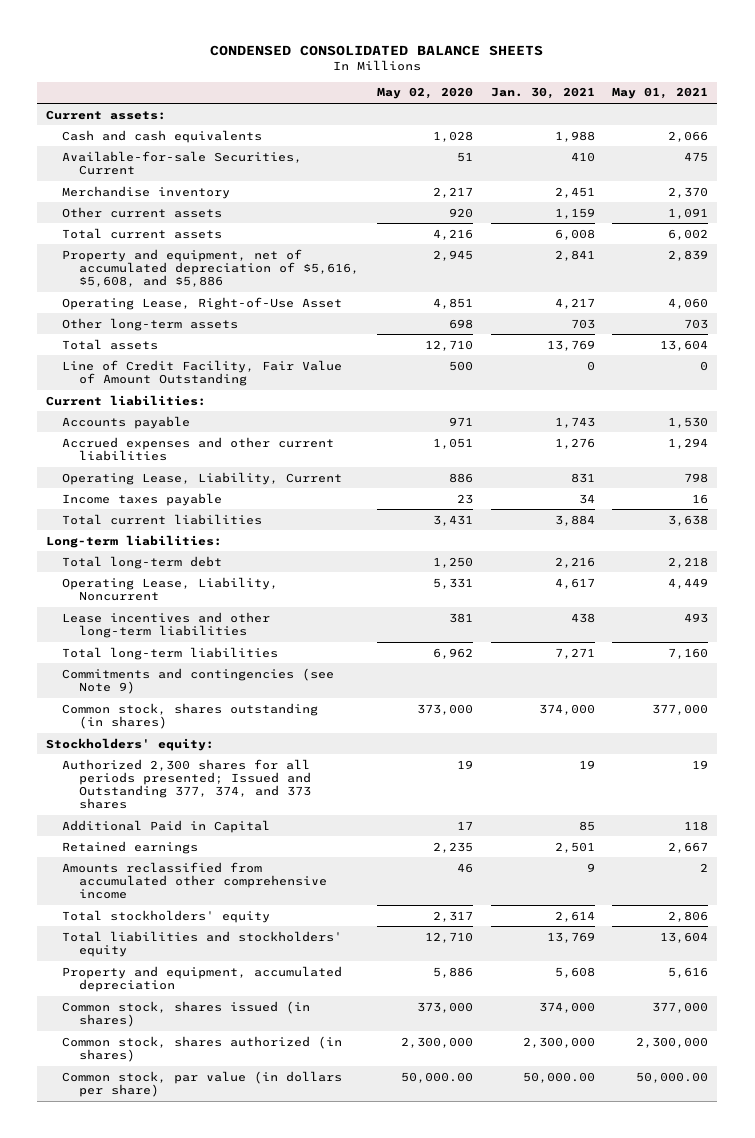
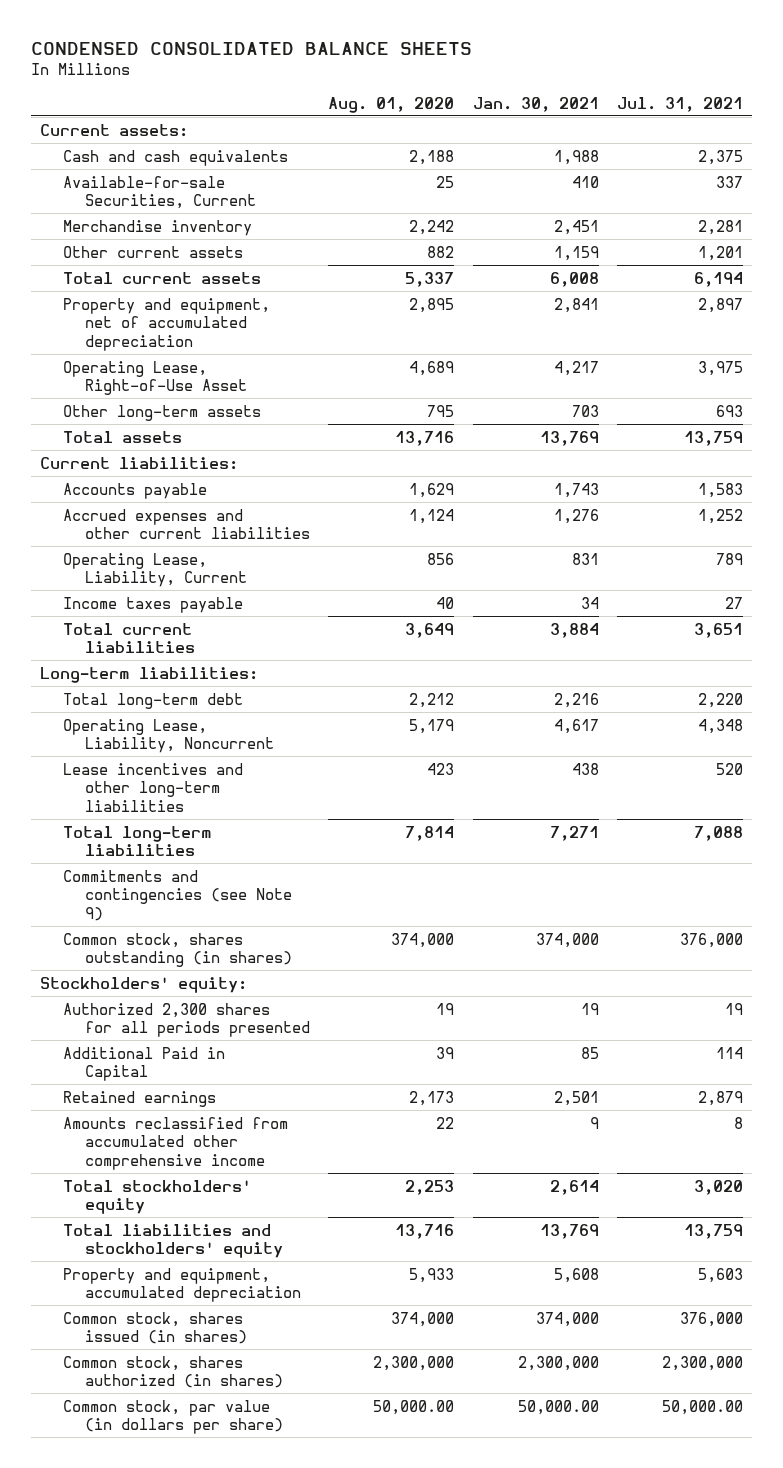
- | May 02, 2020 | Jan. 30, 2021 | May 01, 2021
+ | Aug. 01, 2020 | Jan. 30, 2021 | Jul. 31, 2021
- Property and equipment, net of accumulated depreciation of $5,616, $5,608, and $5,886 | 2,945 | 2,841 | 2,839
+ Property and equipment, net of accumulated depreciation | 2,895 | 2,841 | 2,897
- Line of Credit Facility, Fair Value of Amount Outstanding | 500 | 0 | 0
- Authorized 2,300 shares for all periods presented; Issued and Outstanding 377, 374, and 373 shares | 19 | 19 | 19
+ Authorized 2,300 shares for all periods presented | 19 | 19 | 19

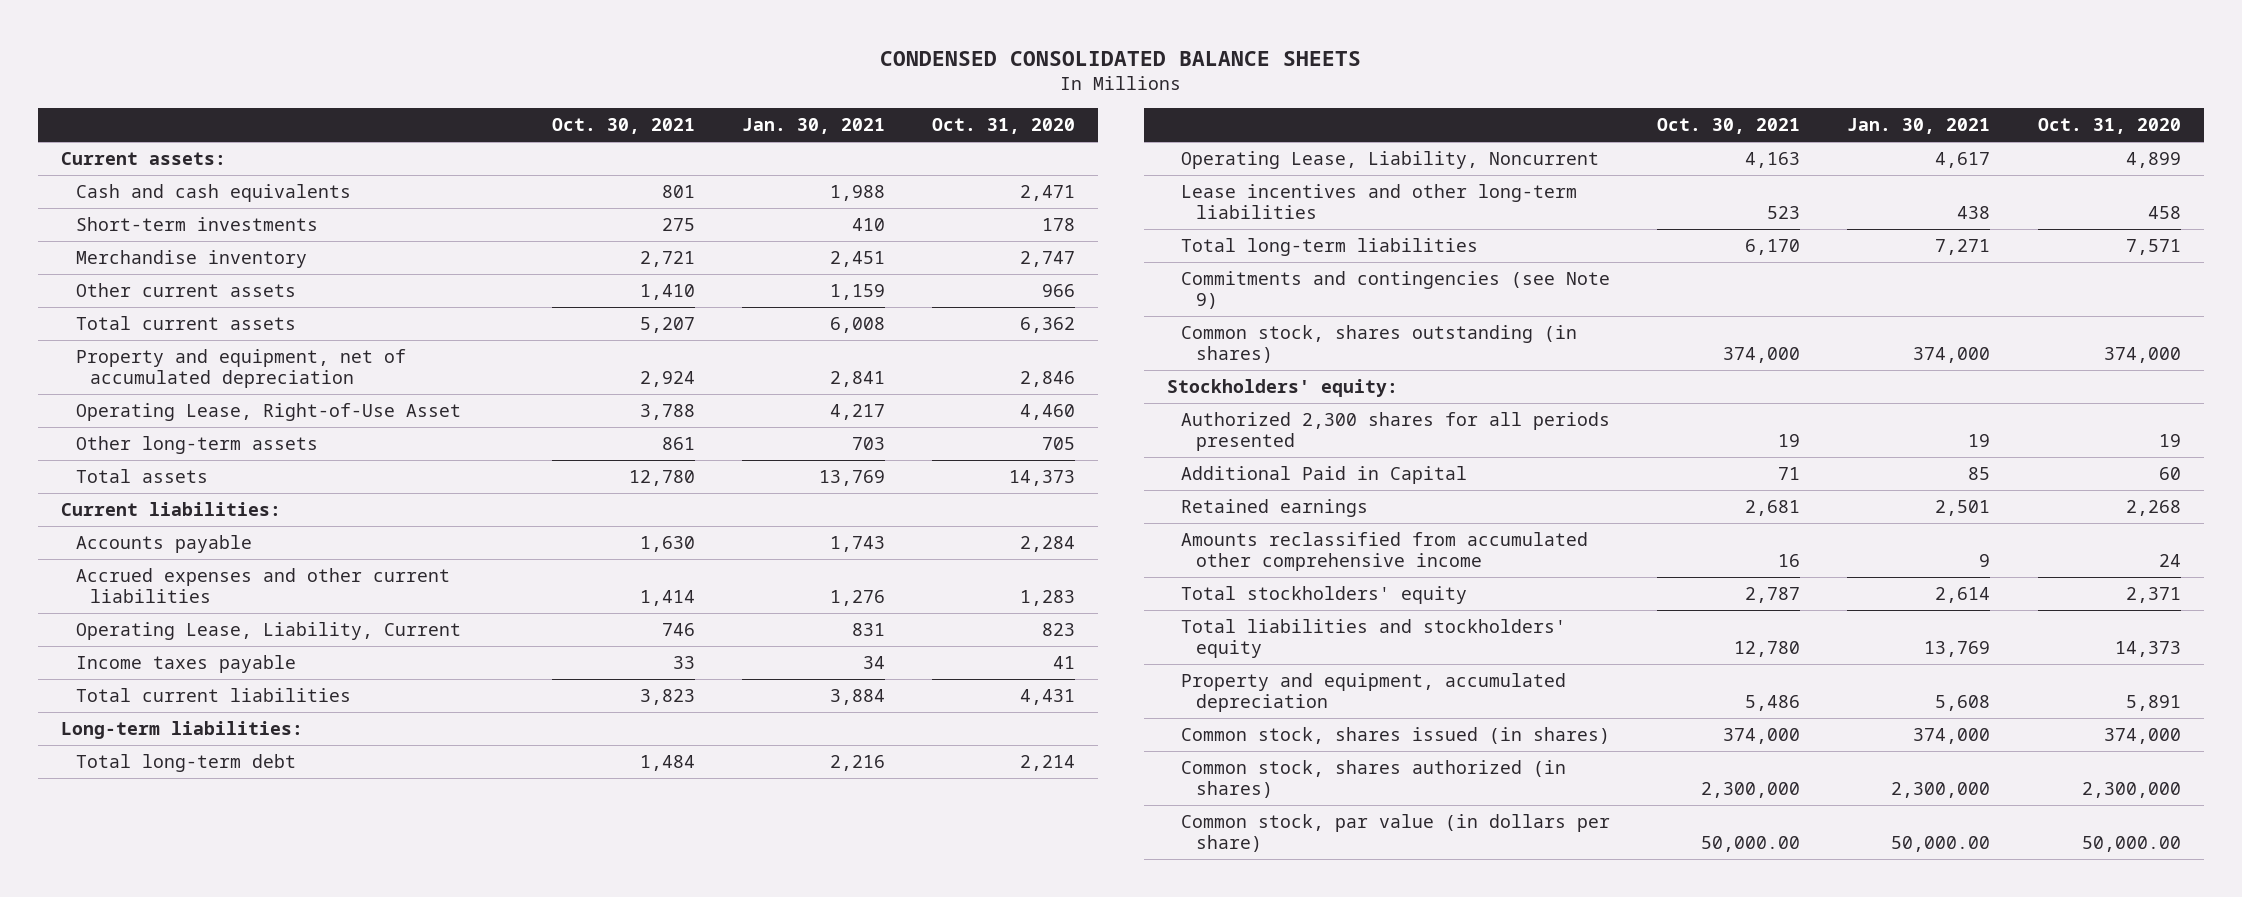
- | Aug. 01, 2020 | Jan. 30, 2021 | Jul. 31, 2021
+ | Oct. 30, 2021 | Jan. 30, 2021 | Oct. 31, 2020
- Available-for-sale Securities, Current | 25 | 410 | 337
+ Short-term investments | 275 | 410 | 178

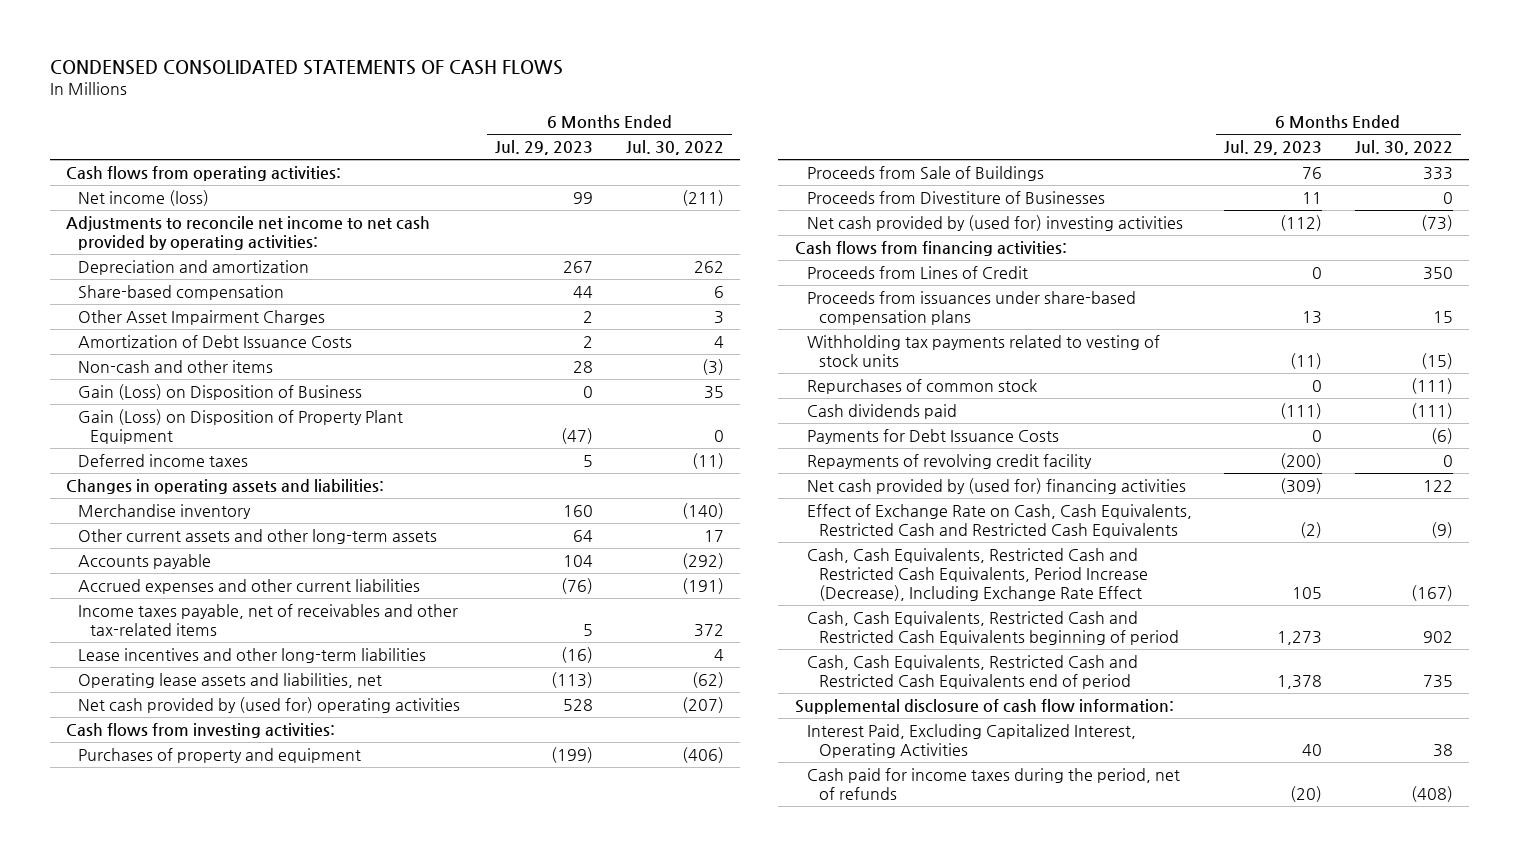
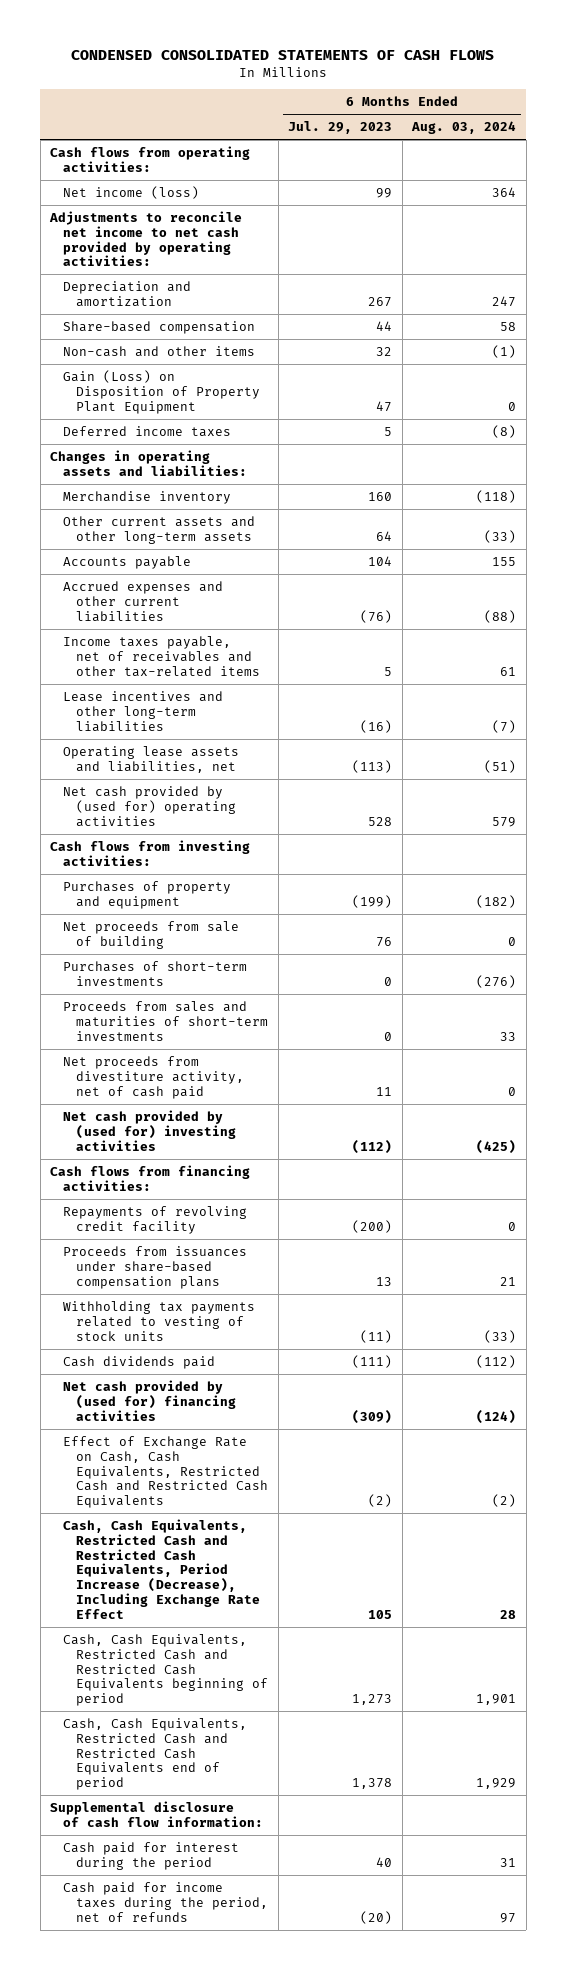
- | 6 Months Ended Jul. 29, 2023 | 6 Months Ended Jul. 30, 2022
+ | 6 Months Ended Jul. 29, 2023 | 6 Months Ended Aug. 03, 2024
- Other Asset Impairment Charges | 2 | 3
- Amortization of Debt Issuance Costs | 2 | 4
- Non-cash and other items | 28 | (3)
- Gain (Loss) on Disposition of Business | 0 | 35
- Gain (Loss) on Disposition of Property Plant Equipment | (47) | 0
+ Non-cash and other items | 32 | (1)
+ Gain (Loss) on Disposition of Property Plant Equipment | 47 | 0
- Proceeds from Sale of Buildings | 76 | 333
- Proceeds from Divestiture of Businesses | 11 | 0
+ Net proceeds from sale of building | 76 | 0
+ Purchases of short-term investments | 0 | (276)
+ Proceeds from sales and maturities of short-term investments | 0 | 33
+ Net proceeds from divestiture activity, net of cash paid | 11 | 0
- Proceeds from Lines of Credit | 0 | 350
moved up: Repayments of revolving credit facility | (200) | 0
- Repurchases of common stock | 0 | (111)
- Payments for Debt Issuance Costs | 0 | (6)
- Interest Paid, Excluding Capitalized Interest, Operating Activities | 40 | 38
+ Cash paid for interest during the period | 40 | 31

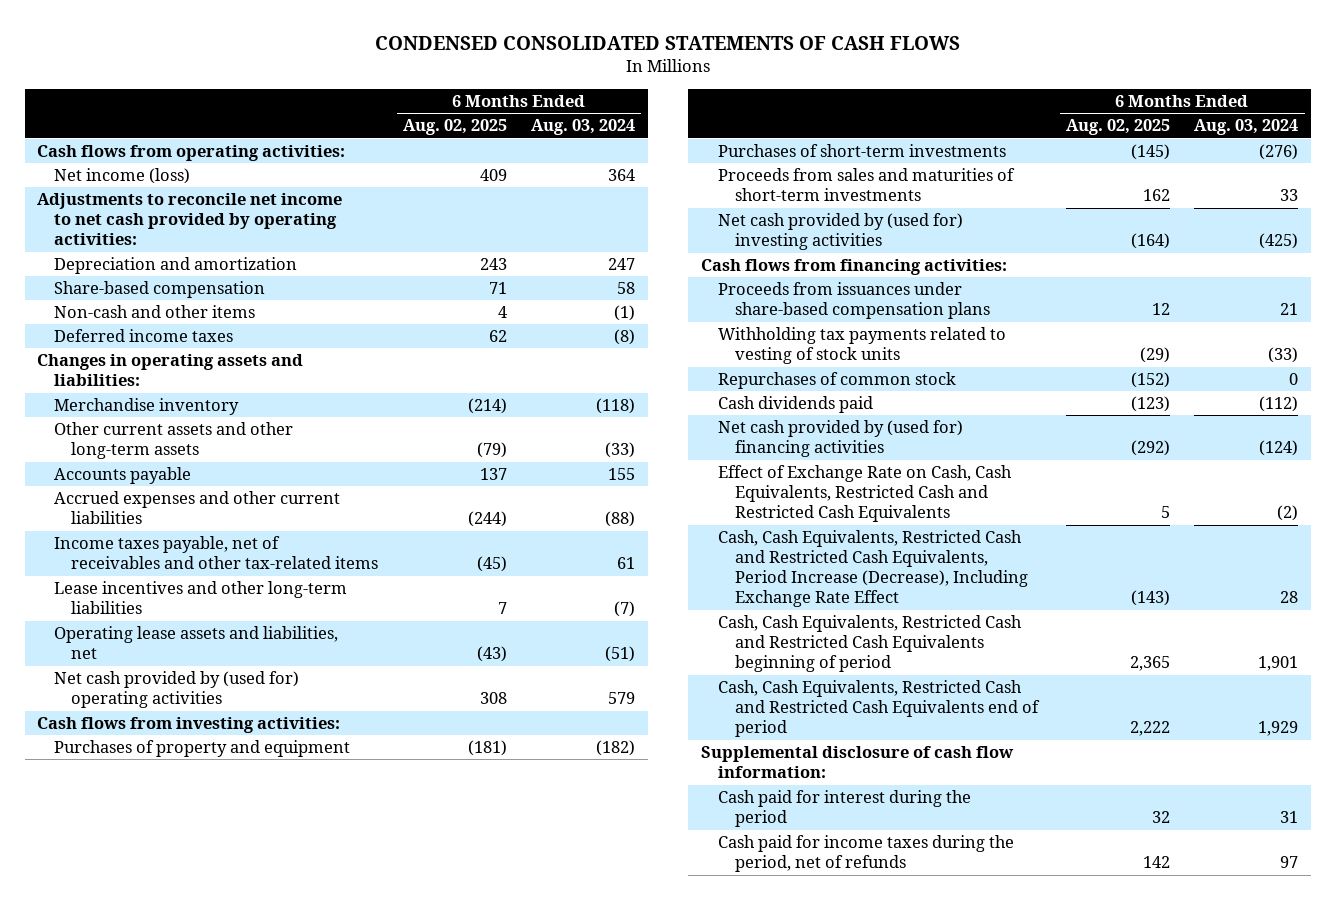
- | 6 Months Ended Jul. 29, 2023 | 6 Months Ended Aug. 03, 2024
+ | 6 Months Ended Aug. 02, 2025 | 6 Months Ended Aug. 03, 2024
- Gain (Loss) on Disposition of Property Plant Equipment | 47 | 0
- Net proceeds from sale of building | 76 | 0
- Net proceeds from divestiture activity, net of cash paid | 11 | 0
- Repayments of revolving credit facility | (200) | 0
+ Repurchases of common stock | (152) | 0

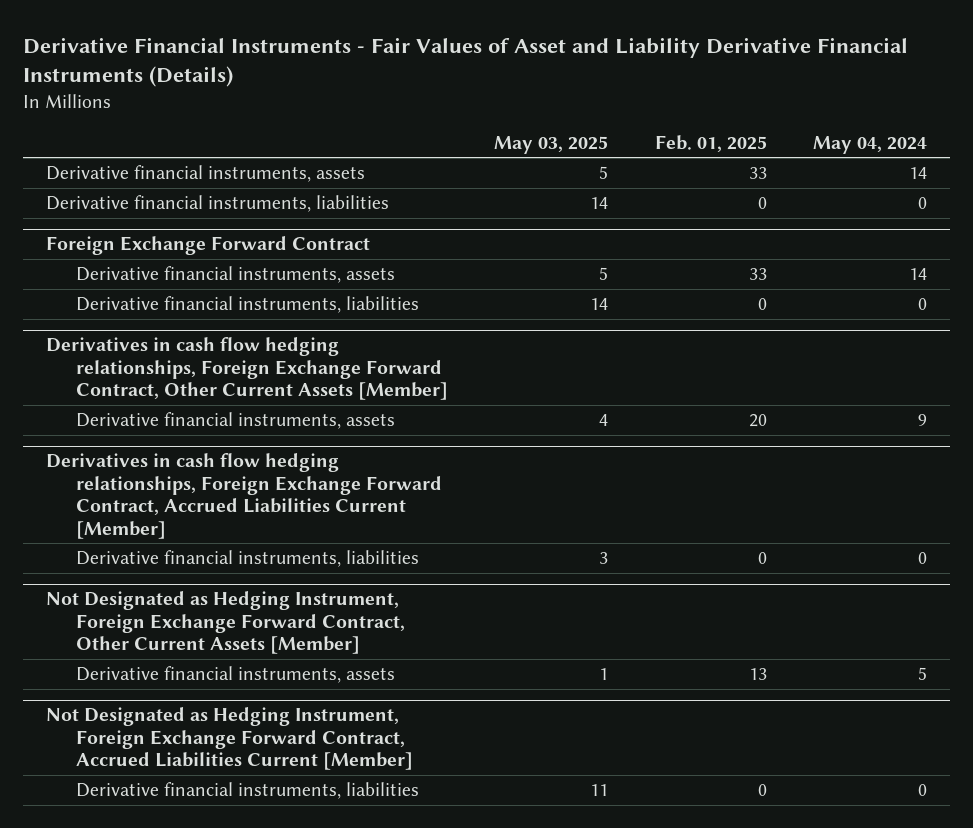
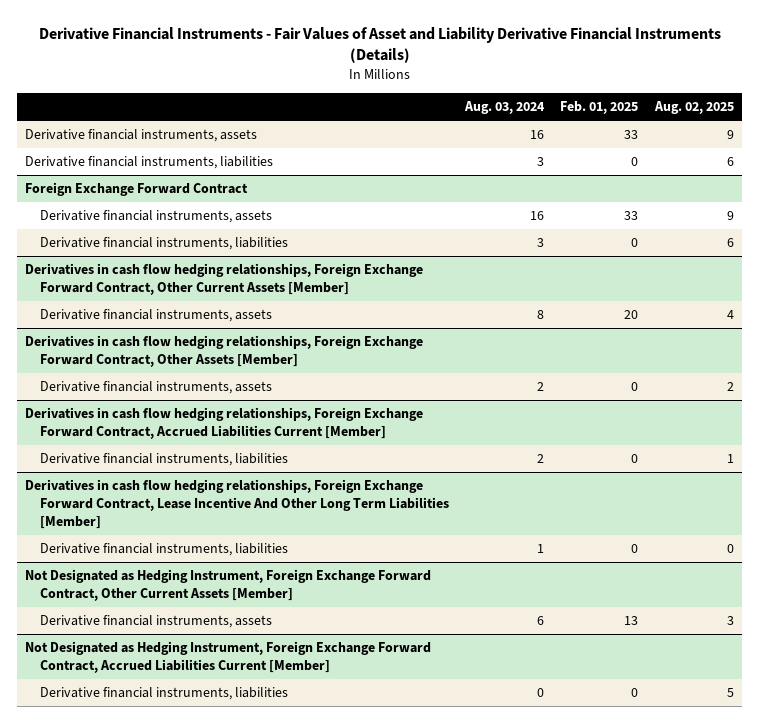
- | May 03, 2025 | Feb. 01, 2025 | May 04, 2024
+ | Aug. 03, 2024 | Feb. 01, 2025 | Aug. 02, 2025
+ Derivatives in cash flow hedging relationships, Foreign Exchange Forward Contract, Other Assets [Member]
+ Derivative financial instruments, assets | 2 | 0 | 2
+ Derivatives in cash flow hedging relationships, Foreign Exchange Forward Contract, Lease Incentive And Other Long Term Liabilities [Member]
+ Derivative financial instruments, liabilities | 1 | 0 | 0

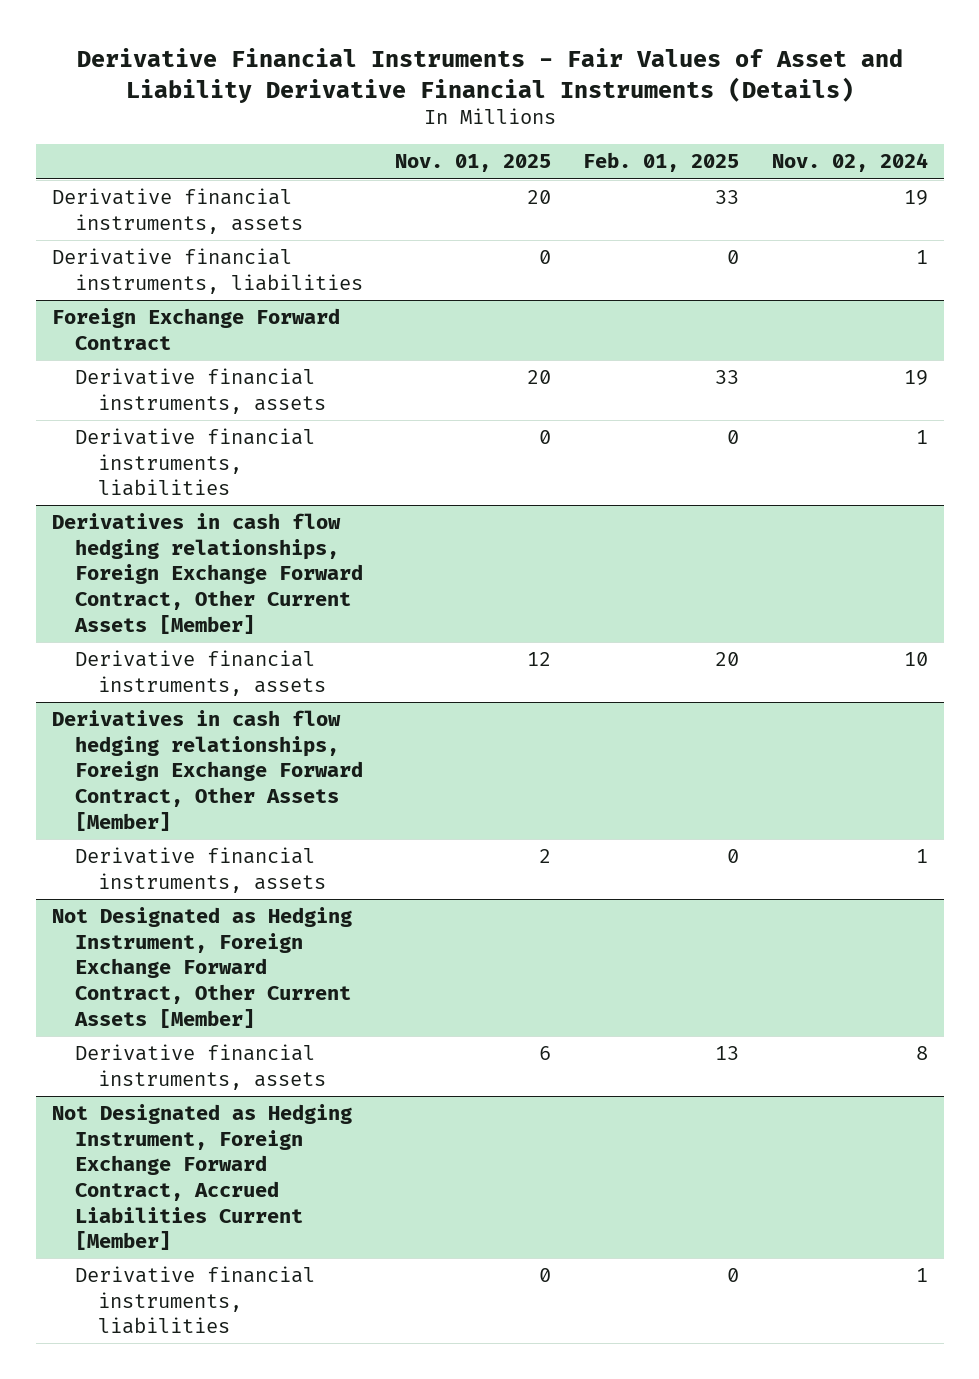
- | Aug. 03, 2024 | Feb. 01, 2025 | Aug. 02, 2025
+ | Nov. 01, 2025 | Feb. 01, 2025 | Nov. 02, 2024
- Derivatives in cash flow hedging relationships, Foreign Exchange Forward Contract, Accrued Liabilities Current [Member]
- Derivative financial instruments, liabilities | 2 | 0 | 1
- Derivatives in cash flow hedging relationships, Foreign Exchange Forward Contract, Lease Incentive And Other Long Term Liabilities [Member]
- Derivative financial instruments, liabilities | 1 | 0 | 0

